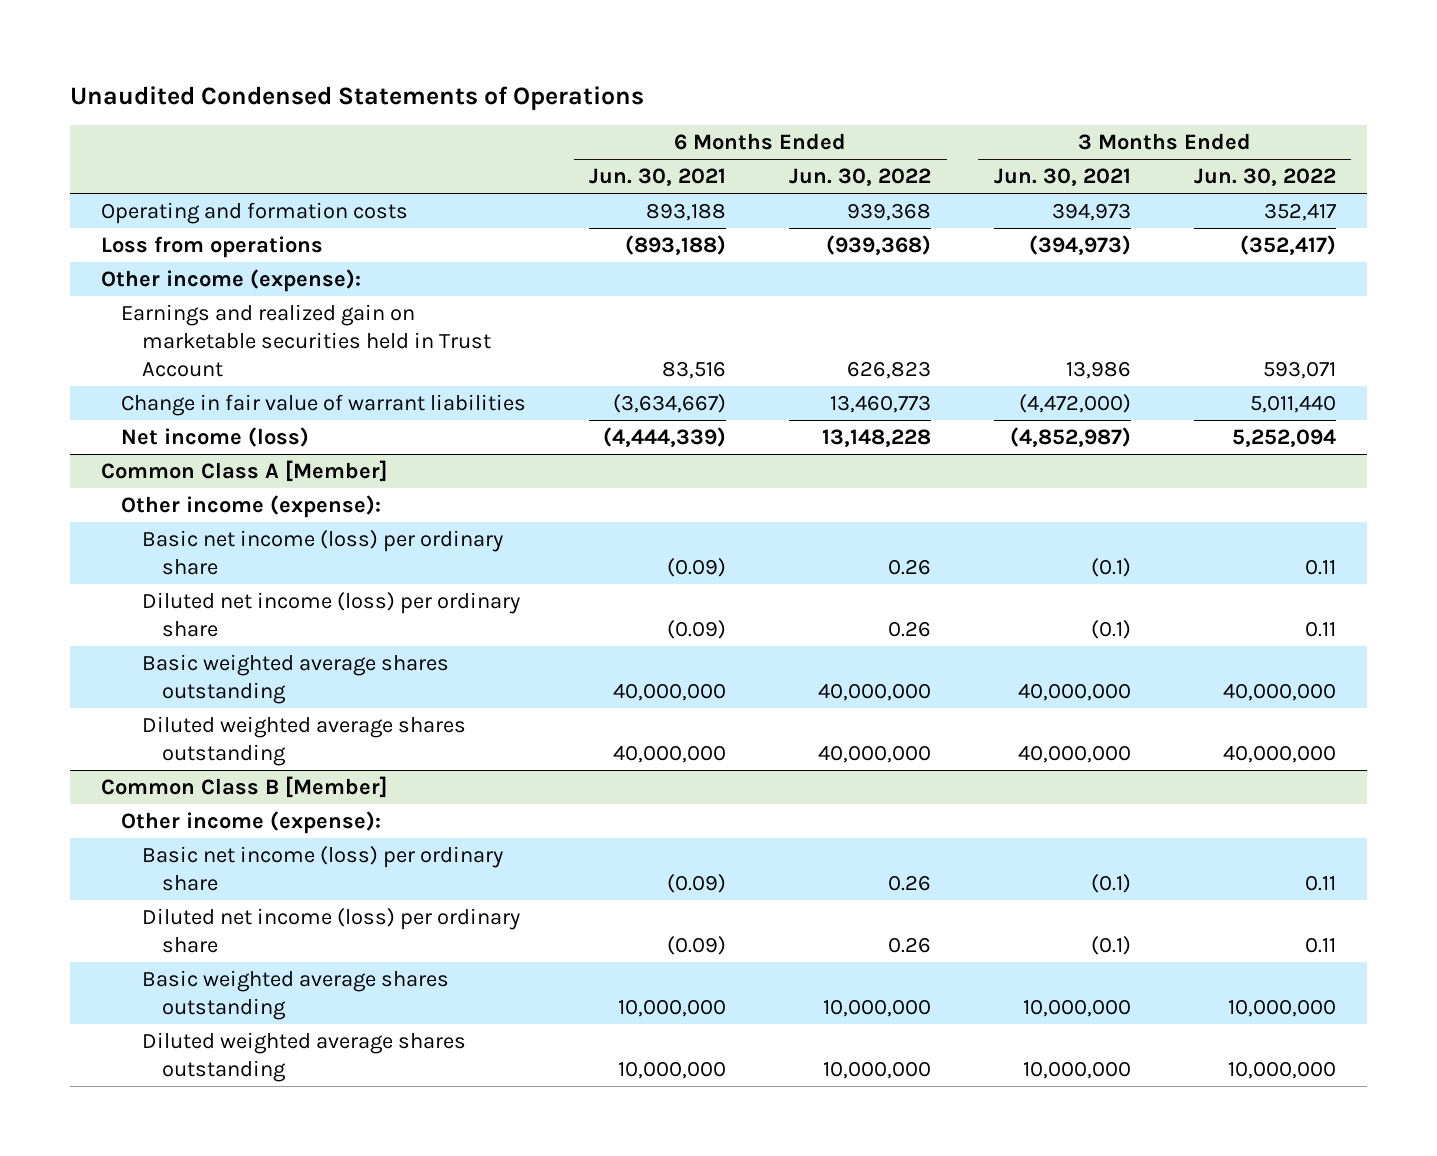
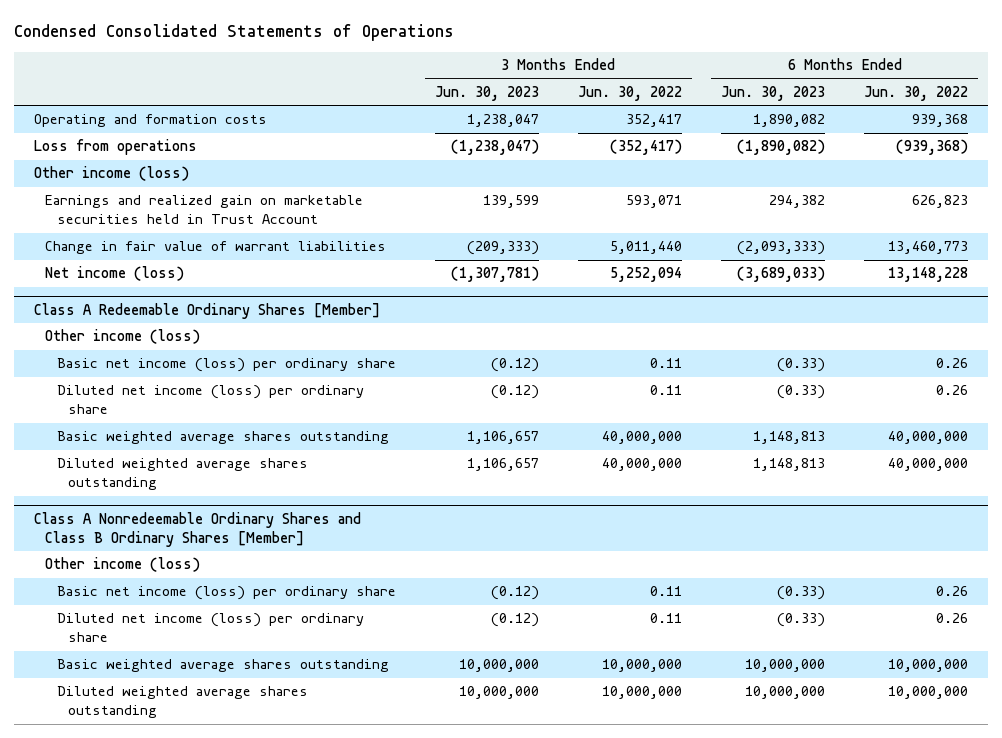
- Unaudited Condensed Statements of Operations
+ Condensed Consolidated Statements of Operations
- | 6 Months Ended Jun. 30, 2021 | 6 Months Ended Jun. 30, 2022 | 3 Months Ended Jun. 30, 2021 | 3 Months Ended Jun. 30, 2022
+ | 3 Months Ended Jun. 30, 2023 | 3 Months Ended Jun. 30, 2022 | 6 Months Ended Jun. 30, 2023 | 6 Months Ended Jun. 30, 2022
- Other income (expense):
+ Other income (loss)
- Common Class A [Member]
- Other income (expense):
+ Class A Redeemable Ordinary Shares [Member]
+ Other income (loss)
- Common Class B [Member]
- Other income (expense):
+ Class A Nonredeemable Ordinary Shares and Class B Ordinary Shares [Member]
+ Other income (loss)

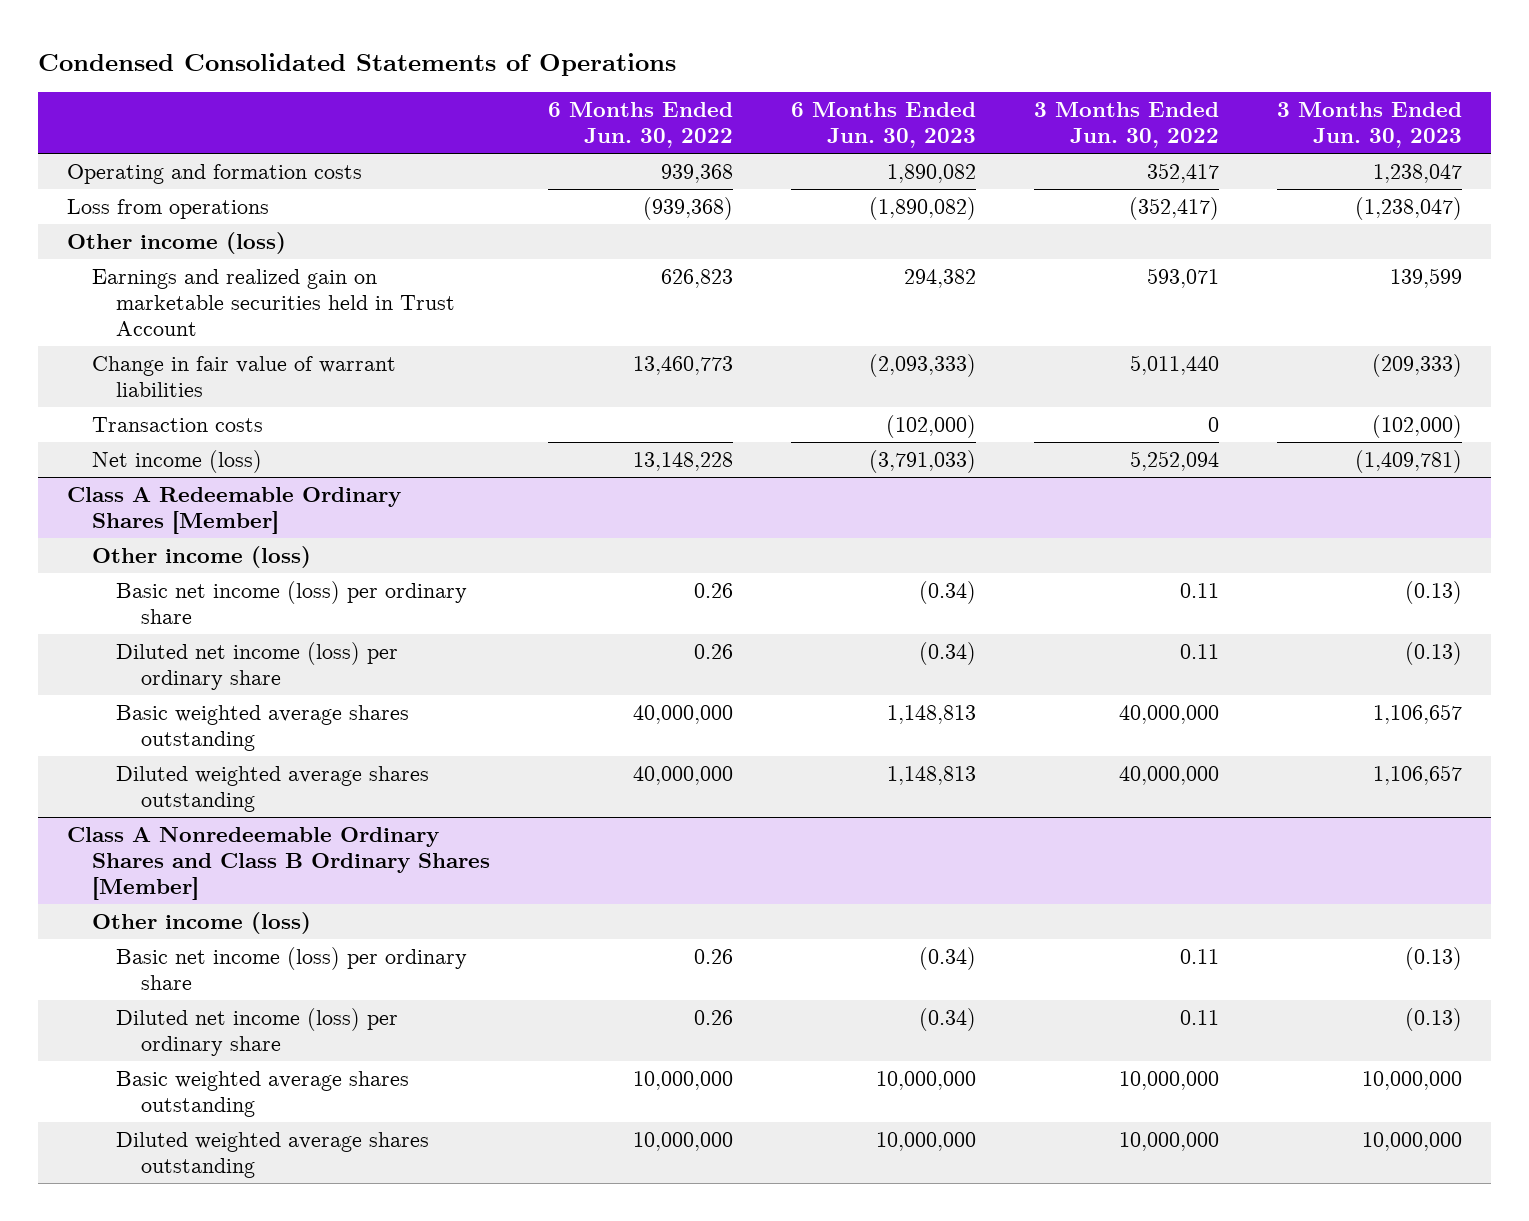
- | 3 Months Ended Jun. 30, 2023 | 3 Months Ended Jun. 30, 2022 | 6 Months Ended Jun. 30, 2023 | 6 Months Ended Jun. 30, 2022
+ | 6 Months Ended Jun. 30, 2022 | 6 Months Ended Jun. 30, 2023 | 3 Months Ended Jun. 30, 2022 | 3 Months Ended Jun. 30, 2023
- Net income (loss) | (1,307,781) | 5,252,094 | (3,689,033) | 13,148,228
+ Transaction costs | | (102,000) | 0 | (102,000)
+ Net income (loss) | 13,148,228 | (3,791,033) | 5,252,094 | (1,409,781)
@ Class A Redeemable Ordinary Shares [Member]
- Basic net income (loss) per ordinary share | (0.12) | 0.11 | (0.33) | 0.26
- Diluted net income (loss) per ordinary share | (0.12) | 0.11 | (0.33) | 0.26
+ Basic net income (loss) per ordinary share | 0.26 | (0.34) | 0.11 | (0.13)
+ Diluted net income (loss) per ordinary share | 0.26 | (0.34) | 0.11 | (0.13)
@ Class A Nonredeemable Ordinary Shares and Class B Ordinary Shares [Member]
- Basic net income (loss) per ordinary share | (0.12) | 0.11 | (0.33) | 0.26
- Diluted net income (loss) per ordinary share | (0.12) | 0.11 | (0.33) | 0.26
+ Basic net income (loss) per ordinary share | 0.26 | (0.34) | 0.11 | (0.13)
+ Diluted net income (loss) per ordinary share | 0.26 | (0.34) | 0.11 | (0.13)

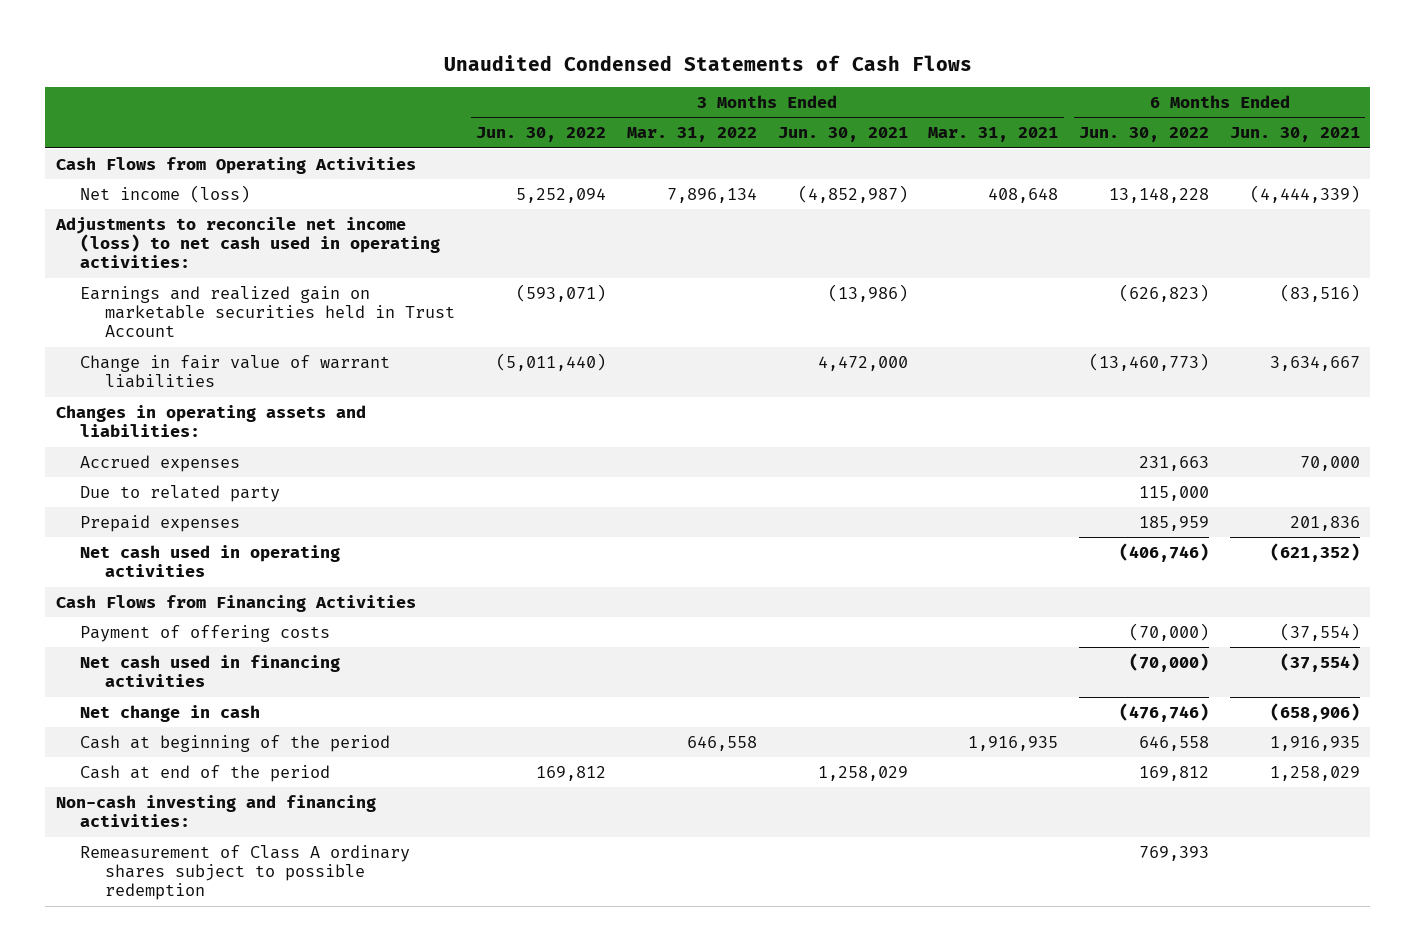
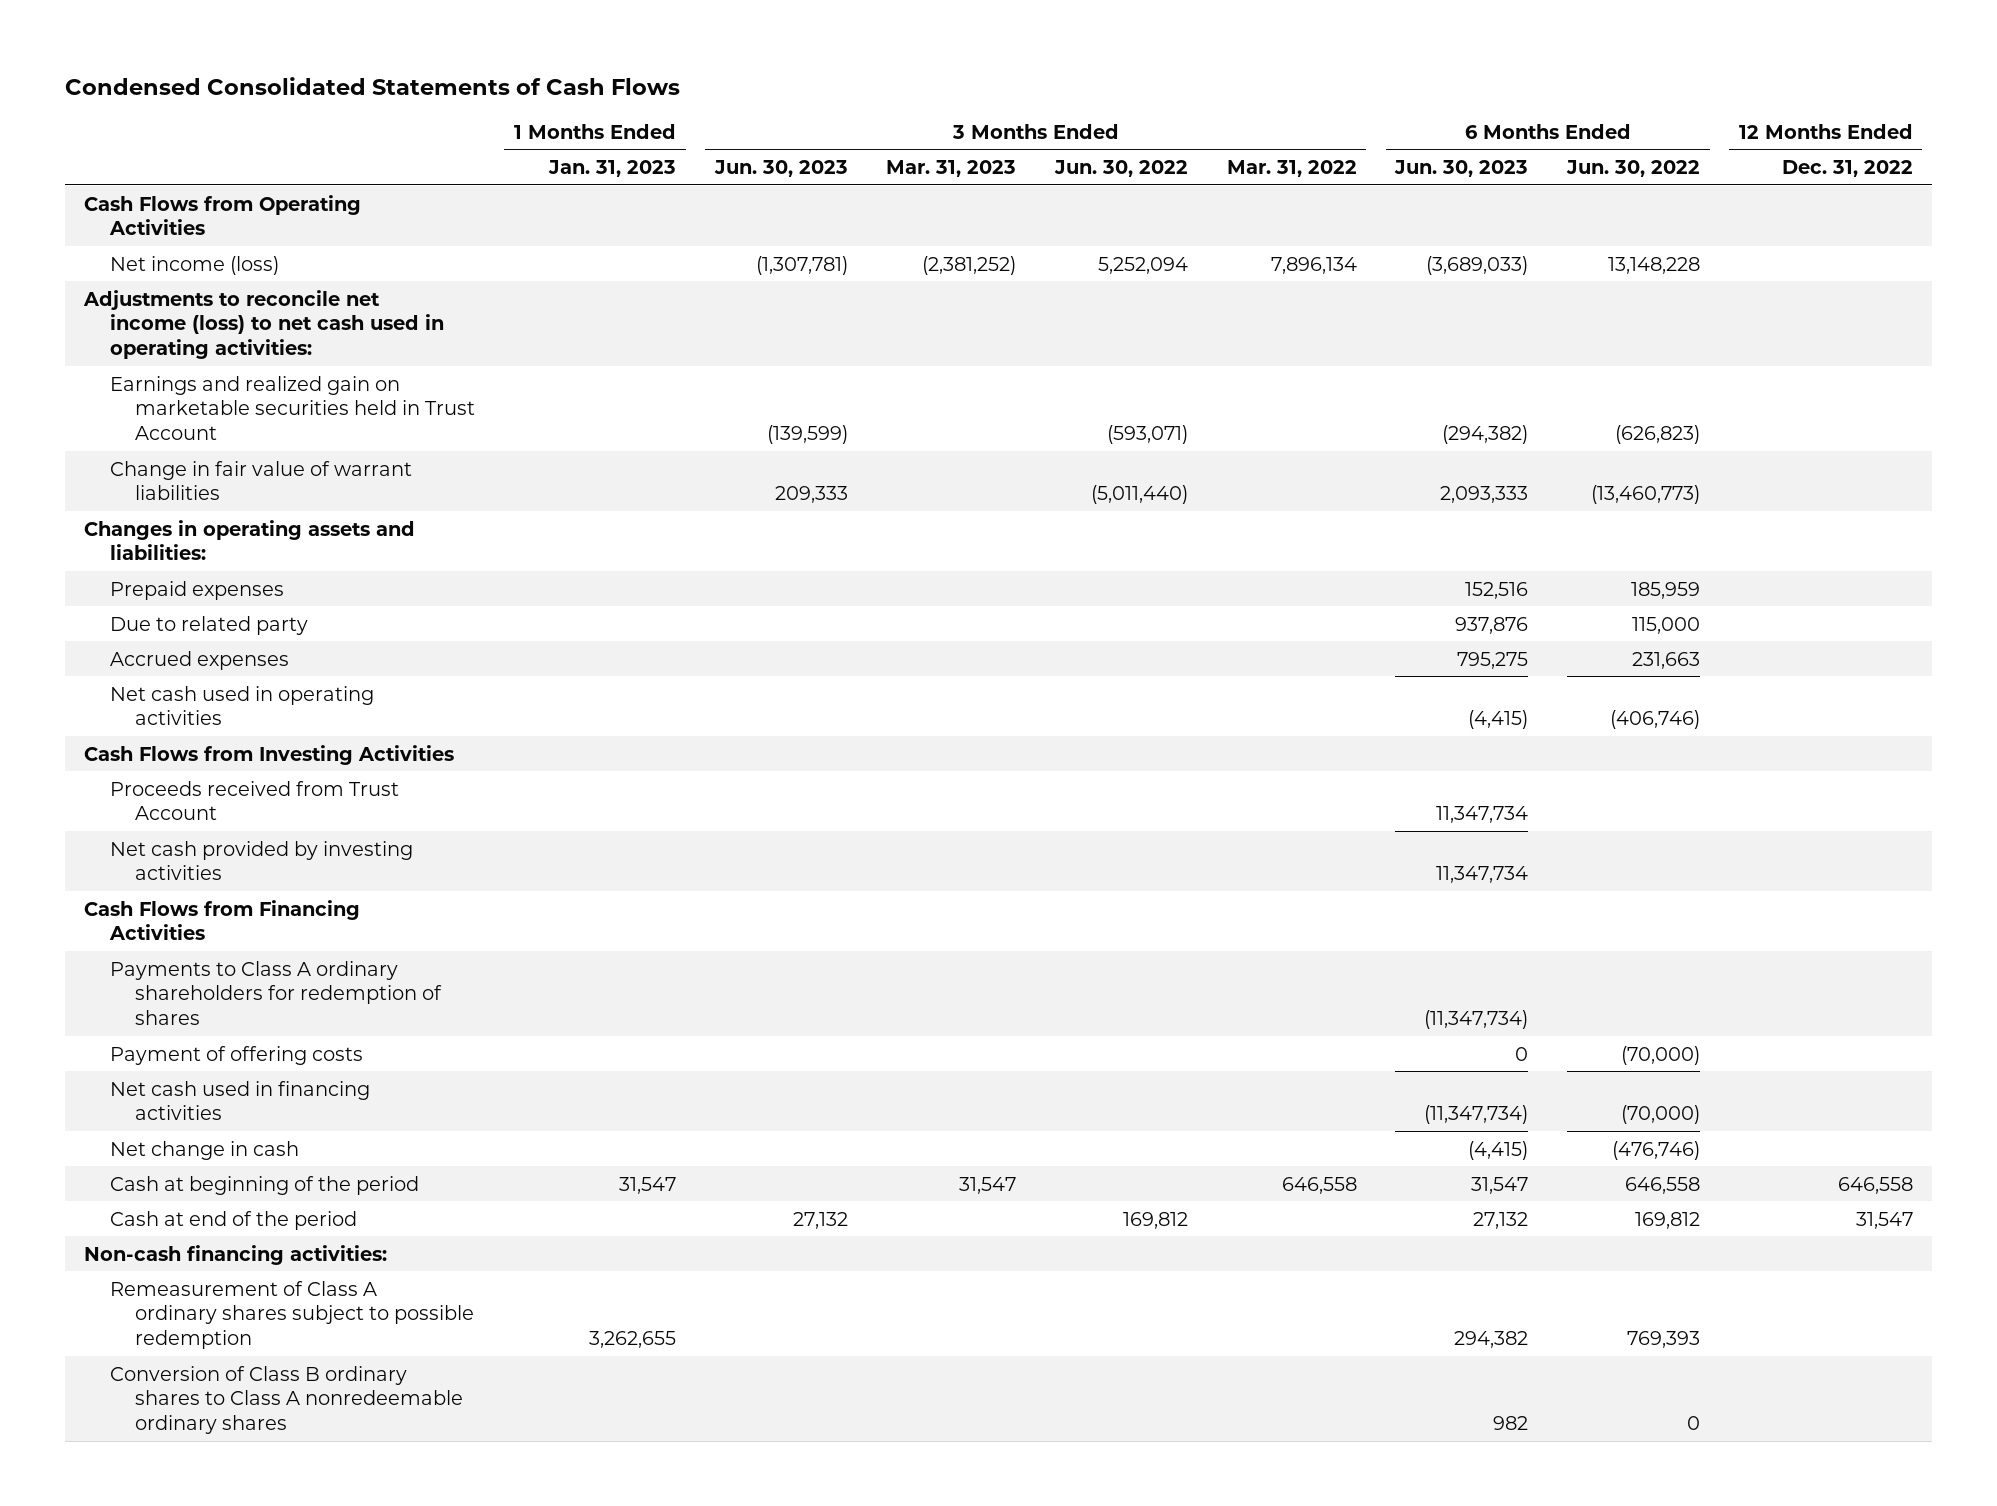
- Unaudited Condensed Statements of Cash Flows
+ Condensed Consolidated Statements of Cash Flows
- | 3 Months Ended Jun. 30, 2022 | 3 Months Ended Mar. 31, 2022 | 3 Months Ended Jun. 30, 2021 | 3 Months Ended Mar. 31, 2021 | 6 Months Ended Jun. 30, 2022 | 6 Months Ended Jun. 30, 2021
+ | 1 Months Ended Jan. 31, 2023 | 3 Months Ended Jun. 30, 2023 | 3 Months Ended Mar. 31, 2023 | 3 Months Ended Jun. 30, 2022 | 3 Months Ended Mar. 31, 2022 | 6 Months Ended Jun. 30, 2023 | 6 Months Ended Jun. 30, 2022 | 12 Months Ended Dec. 31, 2022
moved down: Due to related party | | | | | | 937,876 | 115,000 |
moved down: Accrued expenses | | | | | | 795,275 | 231,663 |
+ Cash Flows from Investing Activities
+ Proceeds received from Trust Account | | | | | | 11,347,734 | |
+ Net cash provided by investing activities | | | | | | 11,347,734 | |
+ Payments to Class A ordinary shareholders for redemption of shares | | | | | | (11,347,734) | |
- Non-cash investing and financing activities:
+ Non-cash financing activities:
+ Conversion of Class B ordinary shares to Class A nonredeemable ordinary shares | | | | | | 982 | 0 |

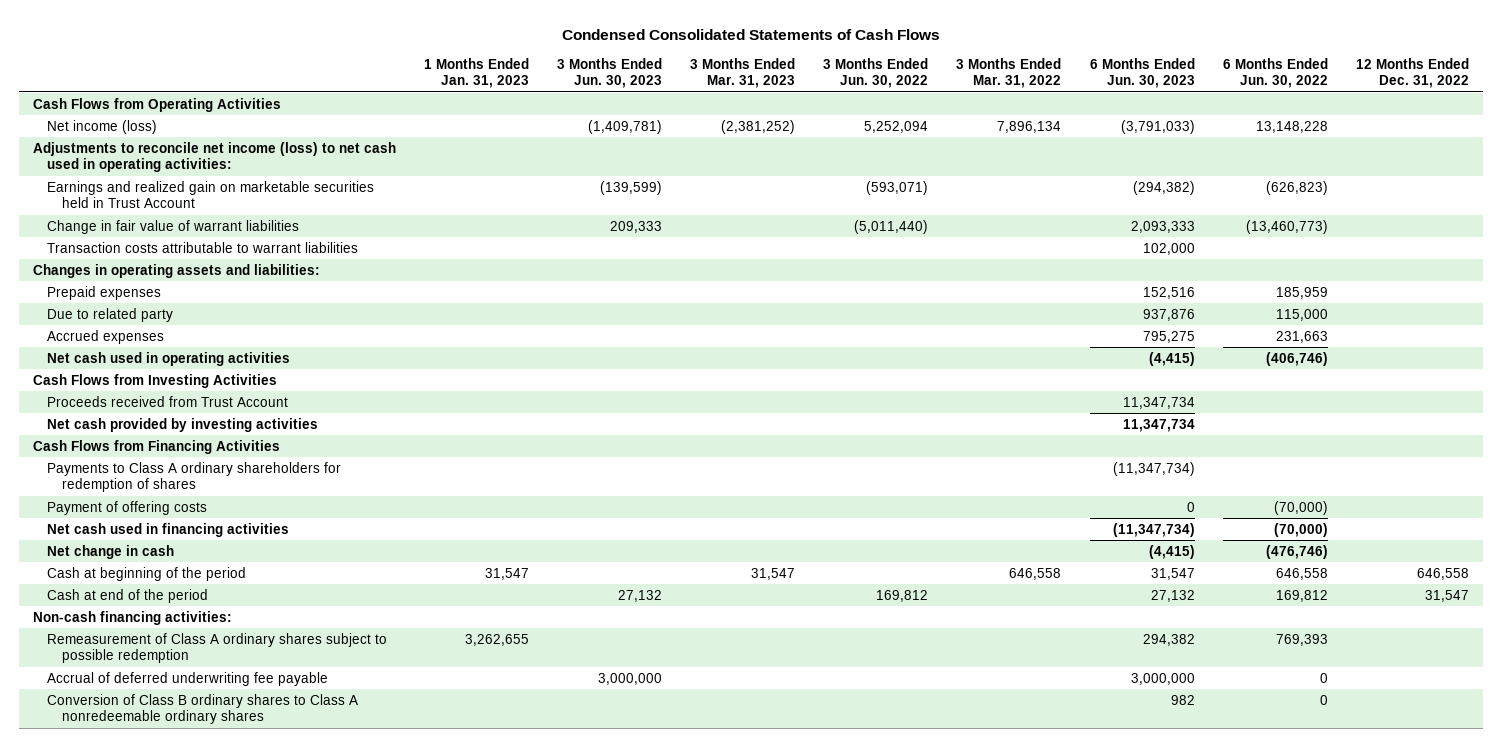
- Net income (loss) | | (1,307,781) | (2,381,252) | 5,252,094 | 7,896,134 | (3,689,033) | 13,148,228 |
+ Net income (loss) | | (1,409,781) | (2,381,252) | 5,252,094 | 7,896,134 | (3,791,033) | 13,148,228 |
+ Transaction costs attributable to warrant liabilities | | | | | | 102,000 | |
+ Accrual of deferred underwriting fee payable | | 3,000,000 | | | | 3,000,000 | 0 |

